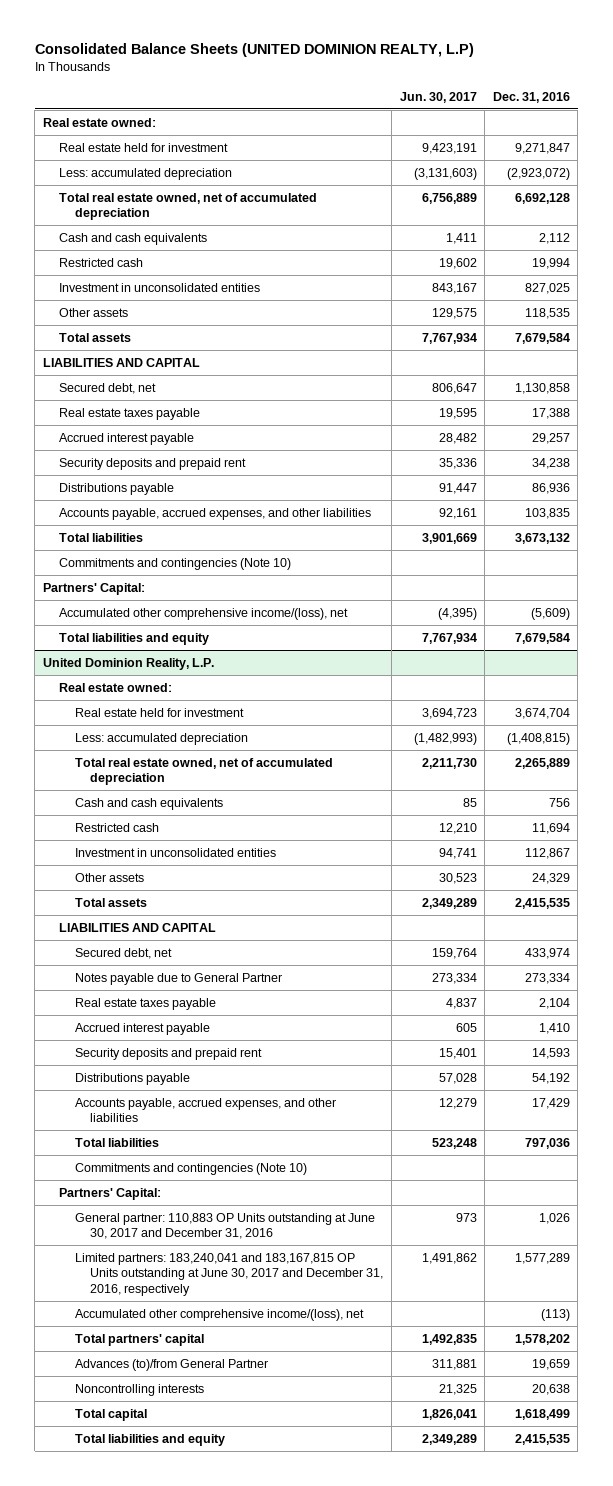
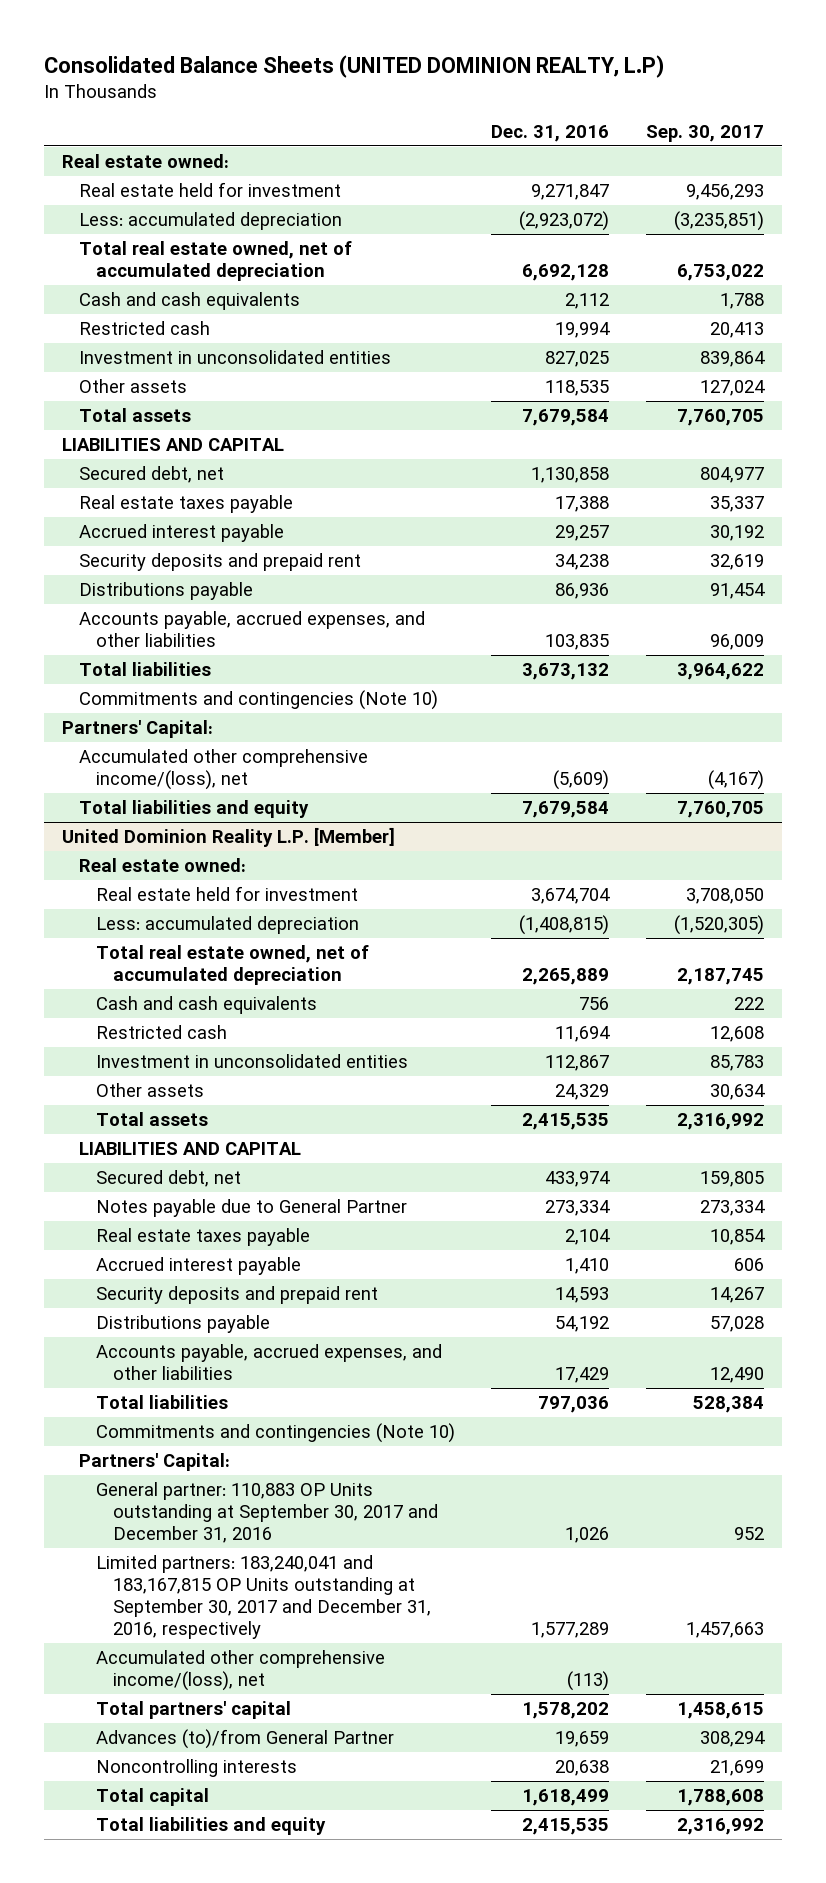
- | Jun. 30, 2017 | Dec. 31, 2016
+ | Dec. 31, 2016 | Sep. 30, 2017
- United Dominion Reality, L.P.
+ United Dominion Reality L.P. [Member]
- General partner: 110,883 OP Units outstanding at June 30, 2017 and December 31, 2016 | 973 | 1,026
- Limited partners: 183,240,041 and 183,167,815 OP Units outstanding at June 30, 2017 and December 31, 2016, respectively | 1,491,862 | 1,577,289
+ General partner: 110,883 OP Units outstanding at September 30, 2017 and December 31, 2016 | 1,026 | 952
+ Limited partners: 183,240,041 and 183,167,815 OP Units outstanding at September 30, 2017 and December 31, 2016, respectively | 1,577,289 | 1,457,663

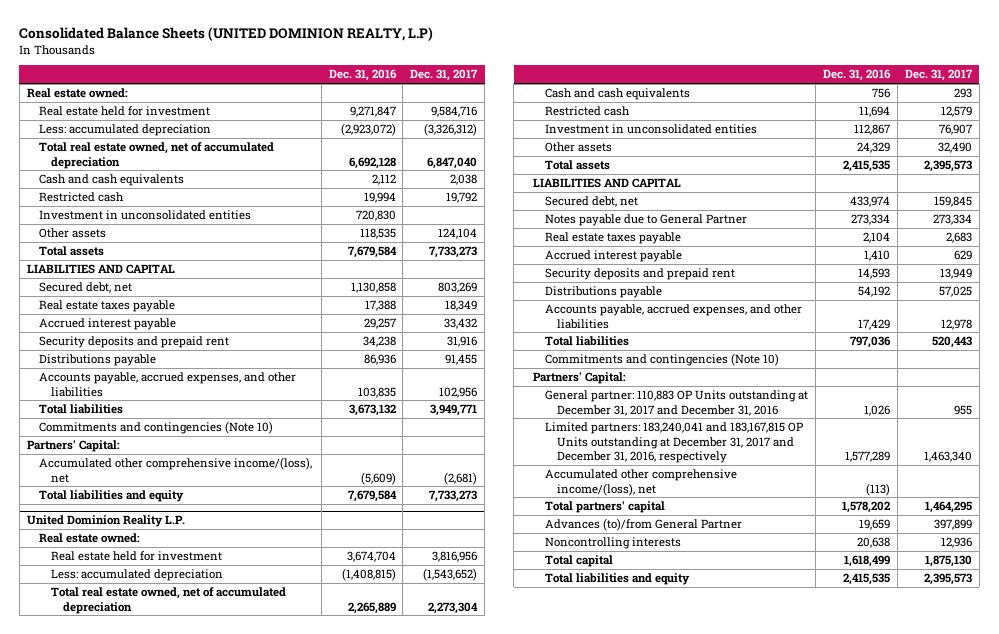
- | Dec. 31, 2016 | Sep. 30, 2017
+ | Dec. 31, 2016 | Dec. 31, 2017
- Investment in unconsolidated entities | 827,025 | 839,864
+ Investment in unconsolidated entities | 720,830 |
- United Dominion Reality L.P. [Member]
+ United Dominion Reality L.P.
- General partner: 110,883 OP Units outstanding at September 30, 2017 and December 31, 2016 | 1,026 | 952
- Limited partners: 183,240,041 and 183,167,815 OP Units outstanding at September 30, 2017 and December 31, 2016, respectively | 1,577,289 | 1,457,663
+ General partner: 110,883 OP Units outstanding at December 31, 2017 and December 31, 2016 | 1,026 | 955
+ Limited partners: 183,240,041 and 183,167,815 OP Units outstanding at December 31, 2017 and December 31, 2016, respectively | 1,577,289 | 1,463,340

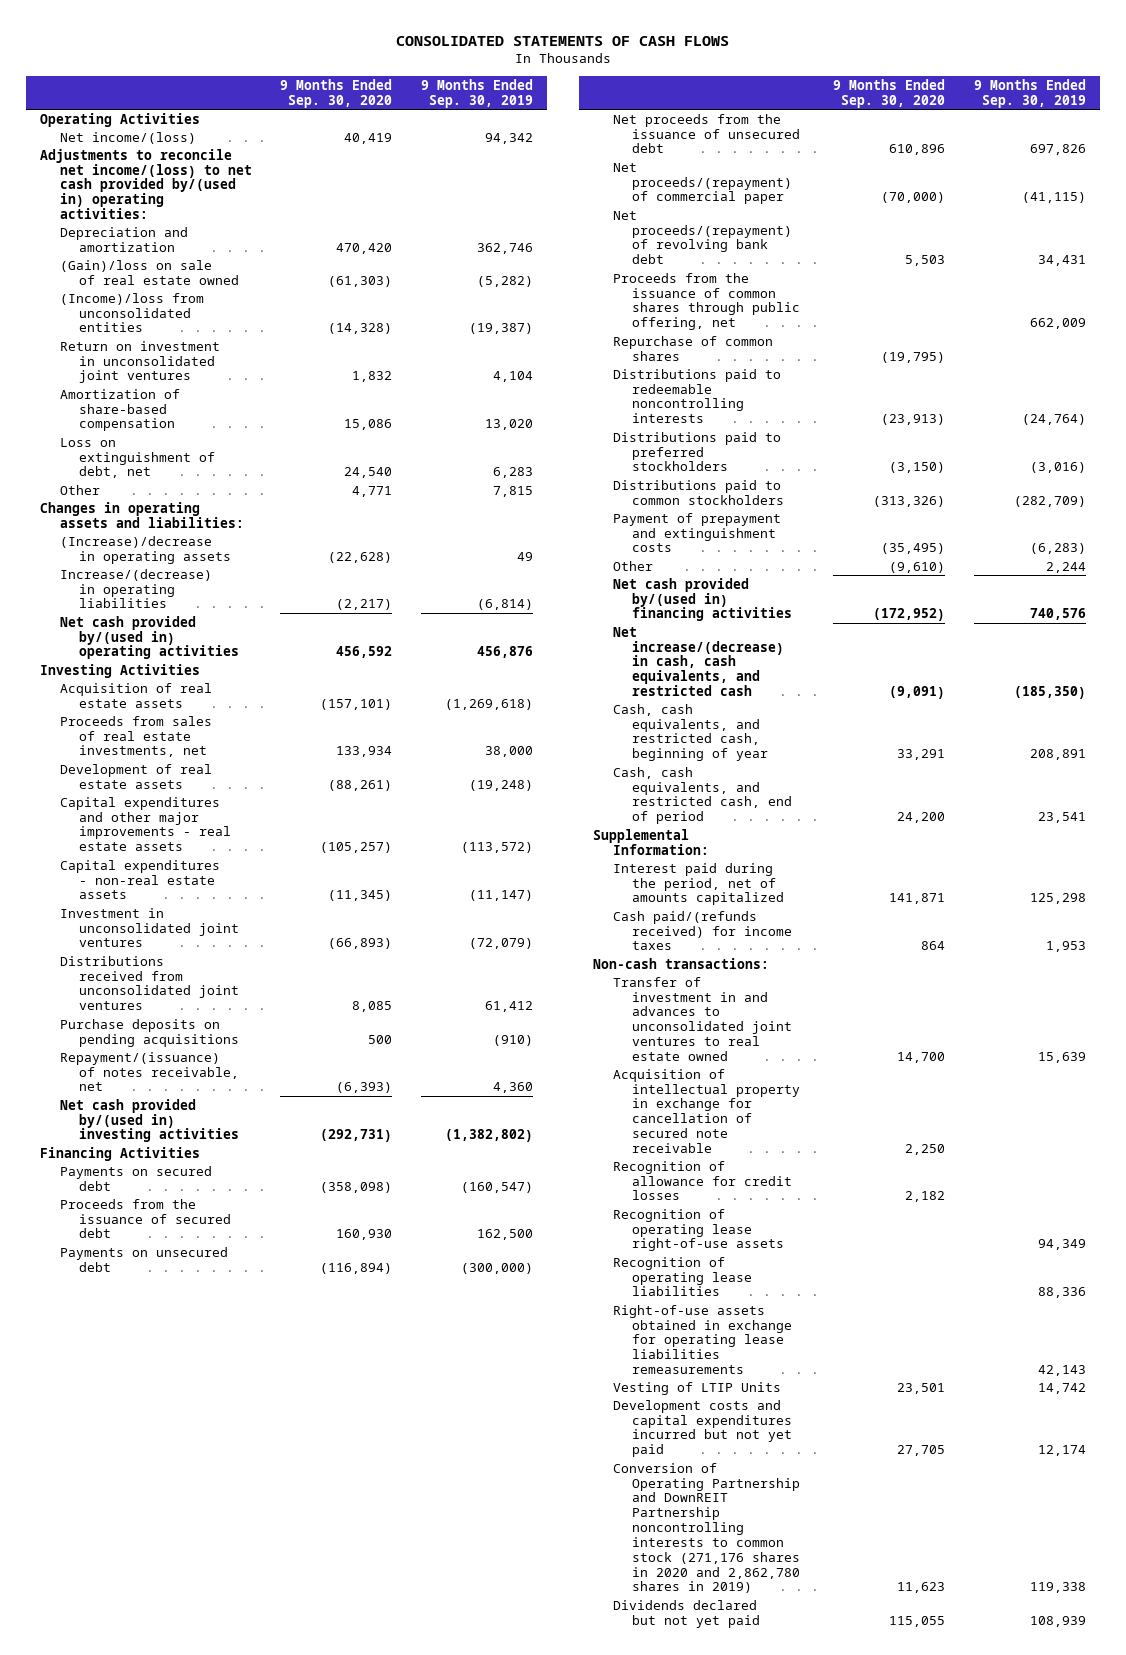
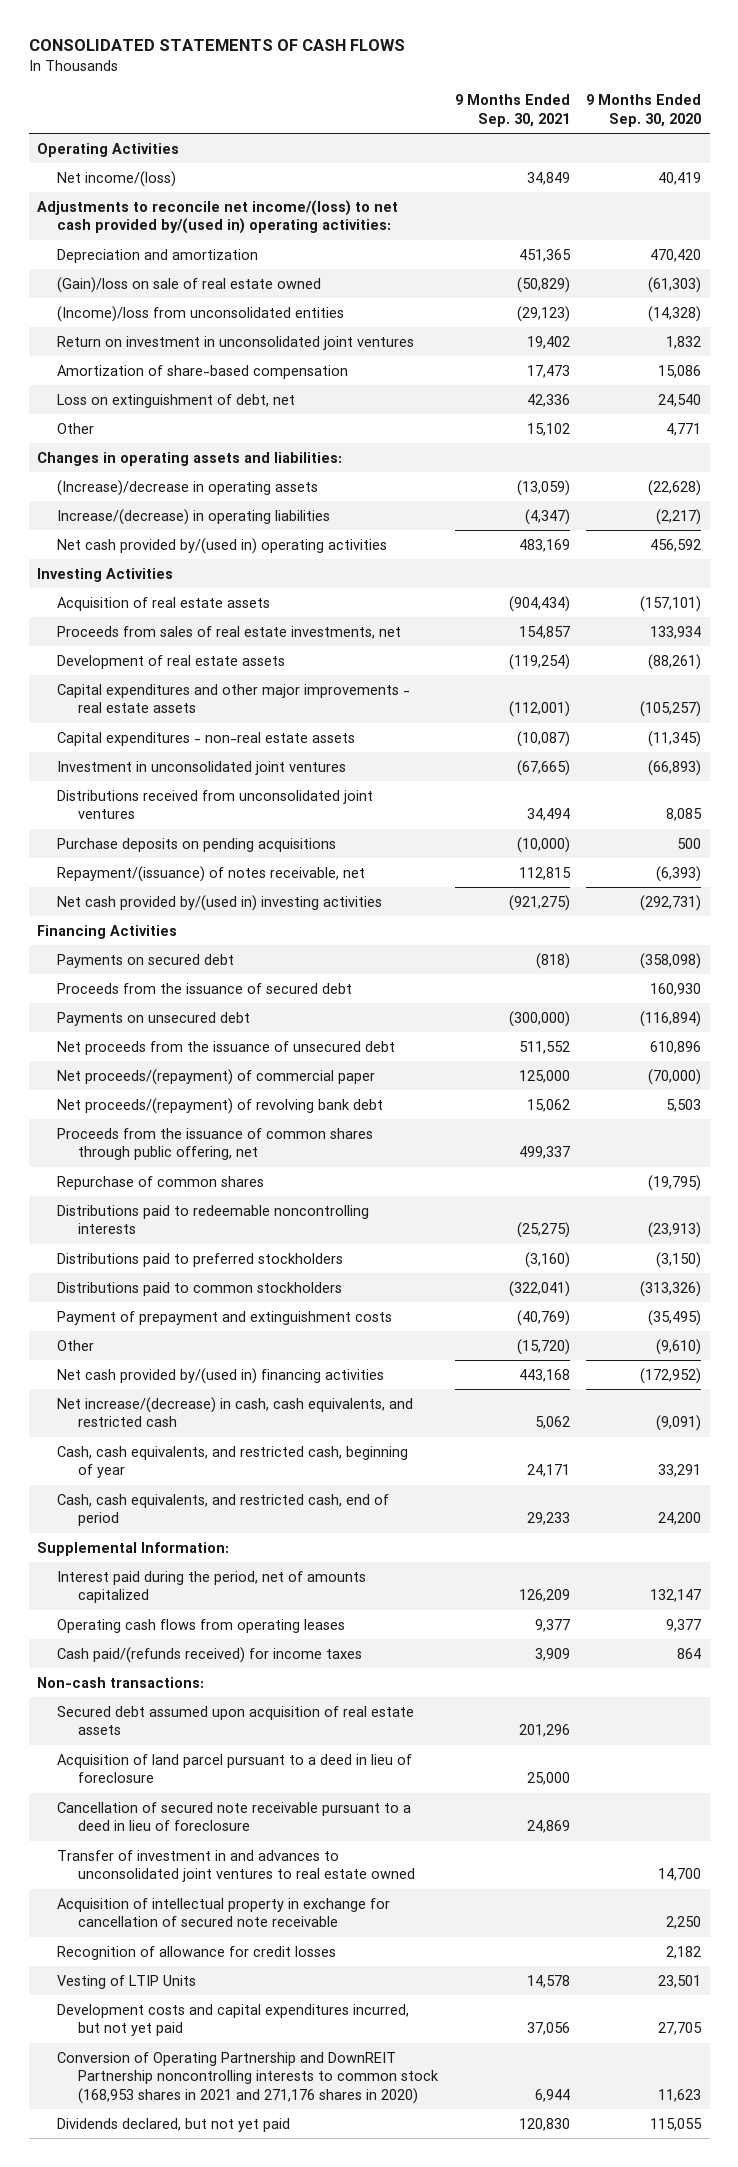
- | 9 Months Ended Sep. 30, 2020 | 9 Months Ended Sep. 30, 2019
+ | 9 Months Ended Sep. 30, 2021 | 9 Months Ended Sep. 30, 2020
- Interest paid during the period, net of amounts capitalized | 141,871 | 125,298
+ Interest paid during the period, net of amounts capitalized | 126,209 | 132,147
+ Operating cash flows from operating leases | 9,377 | 9,377
+ Secured debt assumed upon acquisition of real estate assets | 201,296 |
+ Acquisition of land parcel pursuant to a deed in lieu of foreclosure | 25,000 |
+ Cancellation of secured note receivable pursuant to a deed in lieu of foreclosure | 24,869 |
- Recognition of operating lease right-of-use assets | | 94,349
- Recognition of operating lease liabilities | | 88,336
- Right-of-use assets obtained in exchange for operating lease liabilities remeasurements | | 42,143
- Development costs and capital expenditures incurred but not yet paid | 27,705 | 12,174
- Conversion of Operating Partnership and DownREIT Partnership noncontrolling interests to common stock (271,176 shares in 2020 and 2,862,780 shares in 2019) | 11,623 | 119,338
- Dividends declared but not yet paid | 115,055 | 108,939
+ Development costs and capital expenditures incurred, but not yet paid | 37,056 | 27,705
+ Conversion of Operating Partnership and DownREIT Partnership noncontrolling interests to common stock (168,953 shares in 2021 and 271,176 shares in 2020) | 6,944 | 11,623
+ Dividends declared, but not yet paid | 120,830 | 115,055

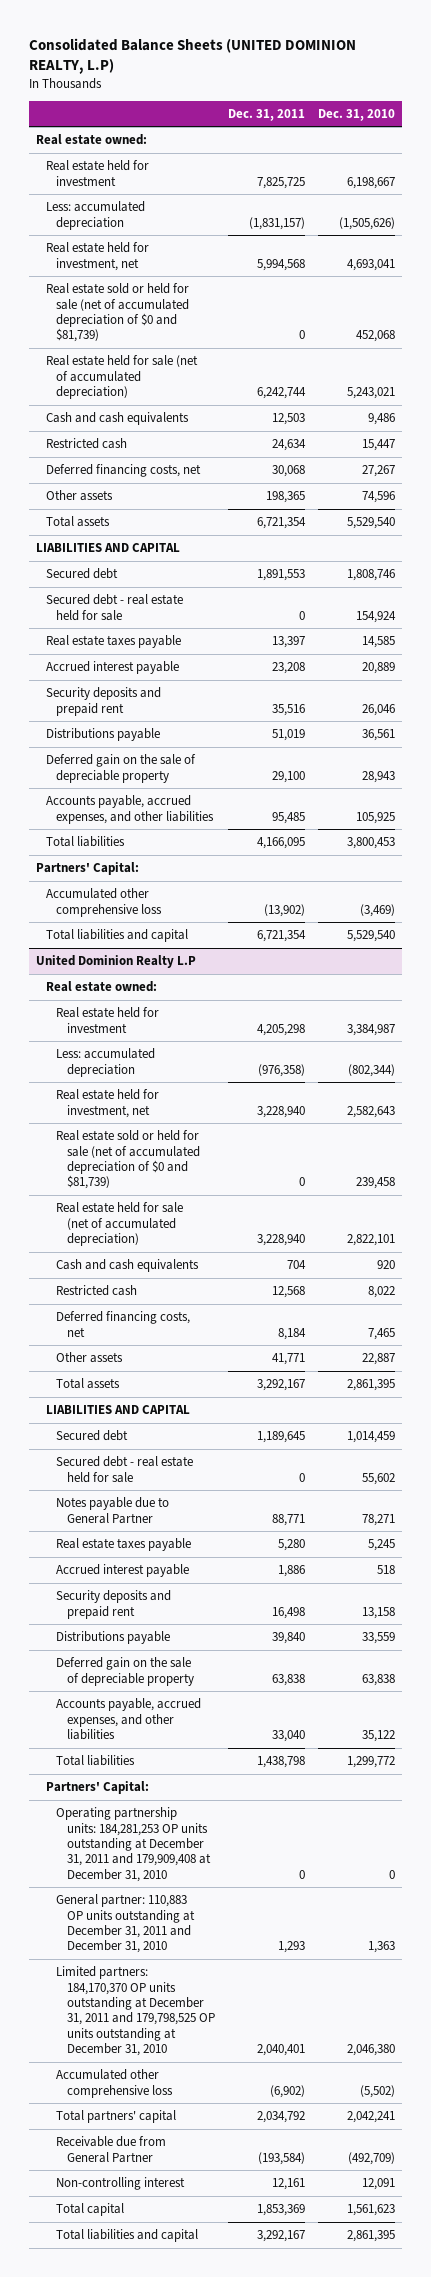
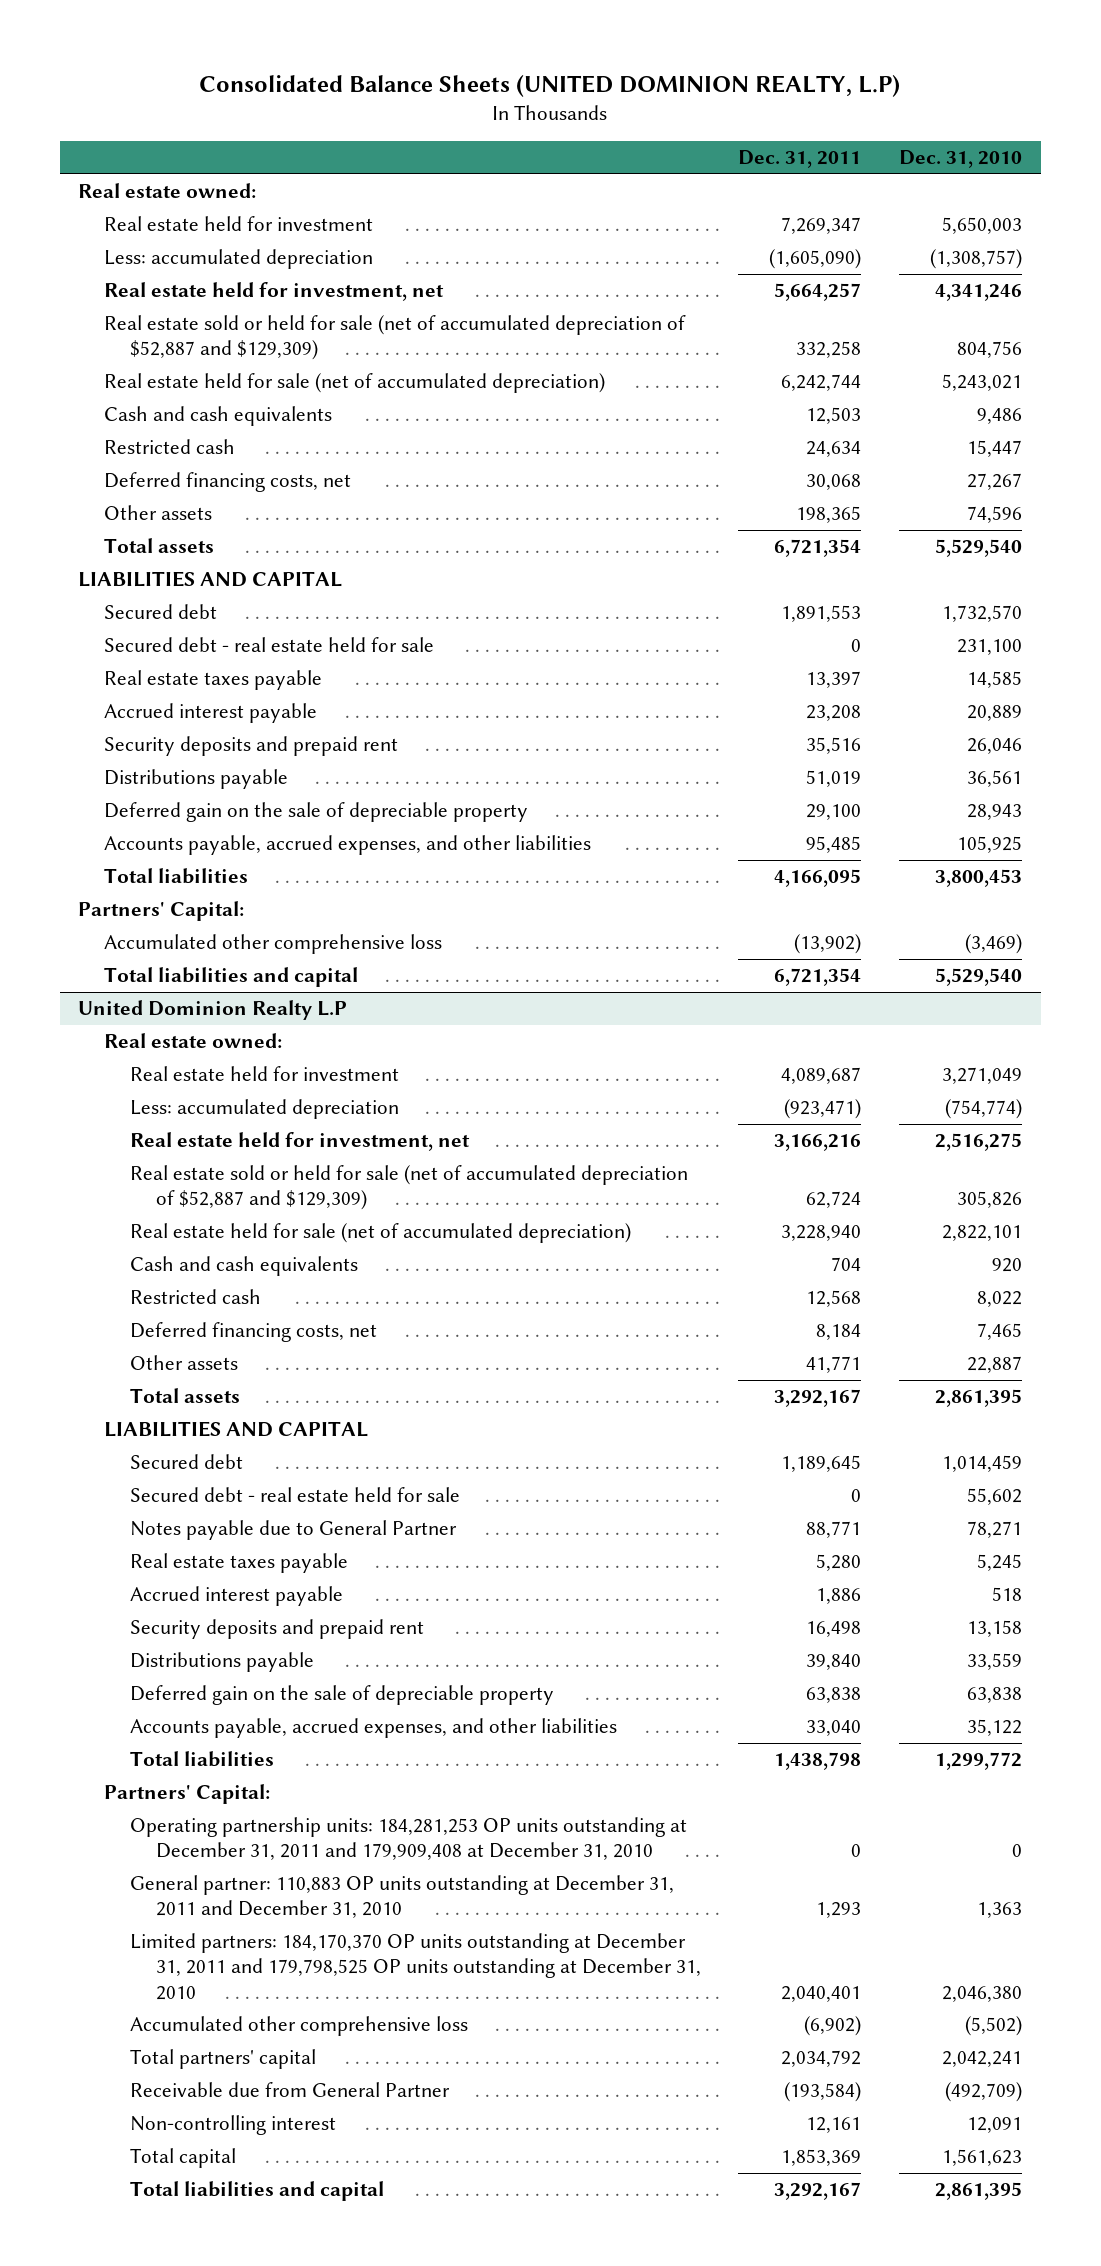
- Real estate held for investment | 7,825,725 | 6,198,667
- Less: accumulated depreciation | (1,831,157) | (1,505,626)
- Real estate held for investment, net | 5,994,568 | 4,693,041
- Real estate sold or held for sale (net of accumulated depreciation of $0 and $81,739) | 0 | 452,068
+ Real estate held for investment | 7,269,347 | 5,650,003
+ Less: accumulated depreciation | (1,605,090) | (1,308,757)
+ Real estate held for investment, net | 5,664,257 | 4,341,246
+ Real estate sold or held for sale (net of accumulated depreciation of $52,887 and $129,309) | 332,258 | 804,756
- Secured debt | 1,891,553 | 1,808,746
- Secured debt - real estate held for sale | 0 | 154,924
+ Secured debt | 1,891,553 | 1,732,570
+ Secured debt - real estate held for sale | 0 | 231,100
@ United Dominion Realty L.P
- Real estate held for investment | 4,205,298 | 3,384,987
- Less: accumulated depreciation | (976,358) | (802,344)
- Real estate held for investment, net | 3,228,940 | 2,582,643
- Real estate sold or held for sale (net of accumulated depreciation of $0 and $81,739) | 0 | 239,458
+ Real estate held for investment | 4,089,687 | 3,271,049
+ Less: accumulated depreciation | (923,471) | (754,774)
+ Real estate held for investment, net | 3,166,216 | 2,516,275
+ Real estate sold or held for sale (net of accumulated depreciation of $52,887 and $129,309) | 62,724 | 305,826

